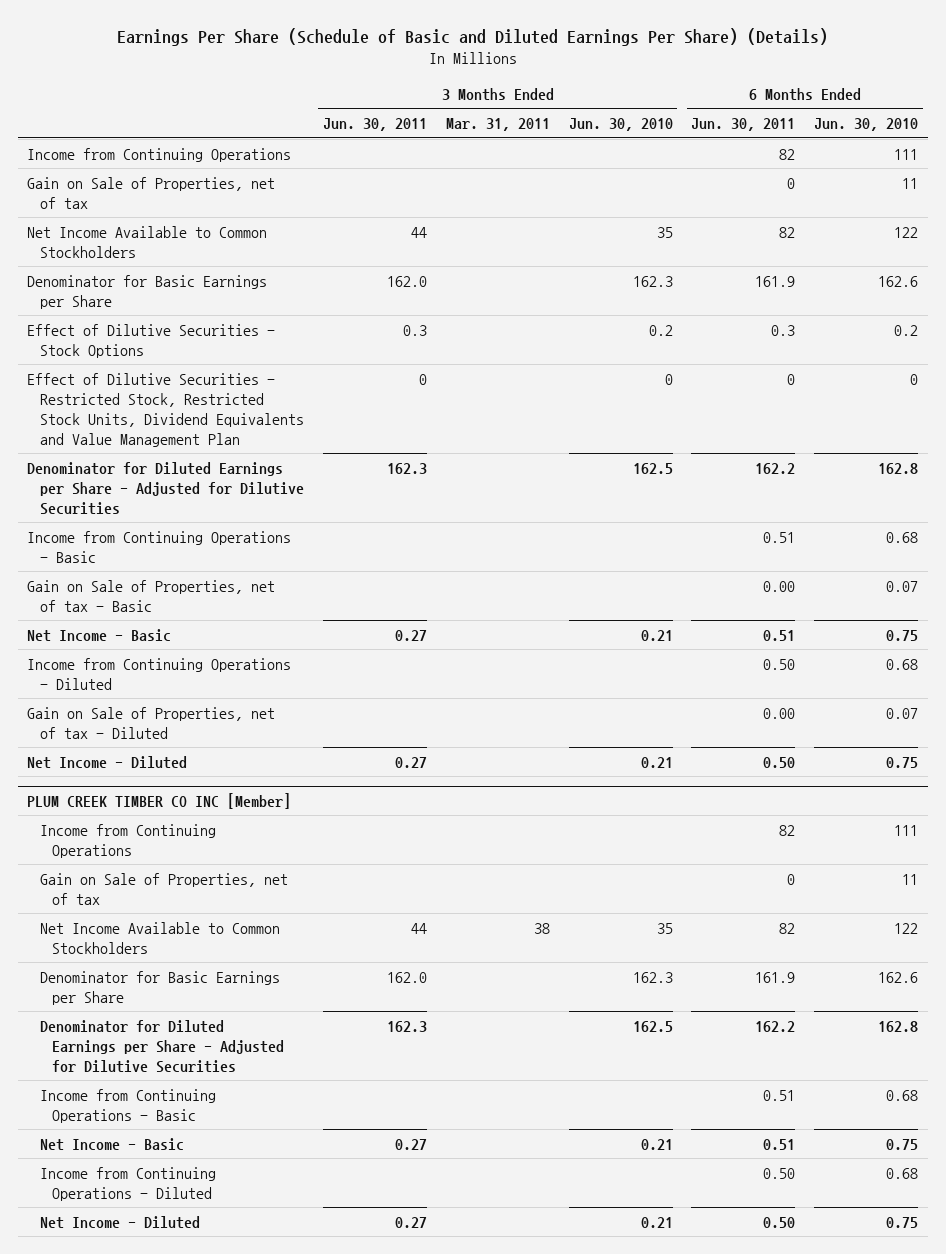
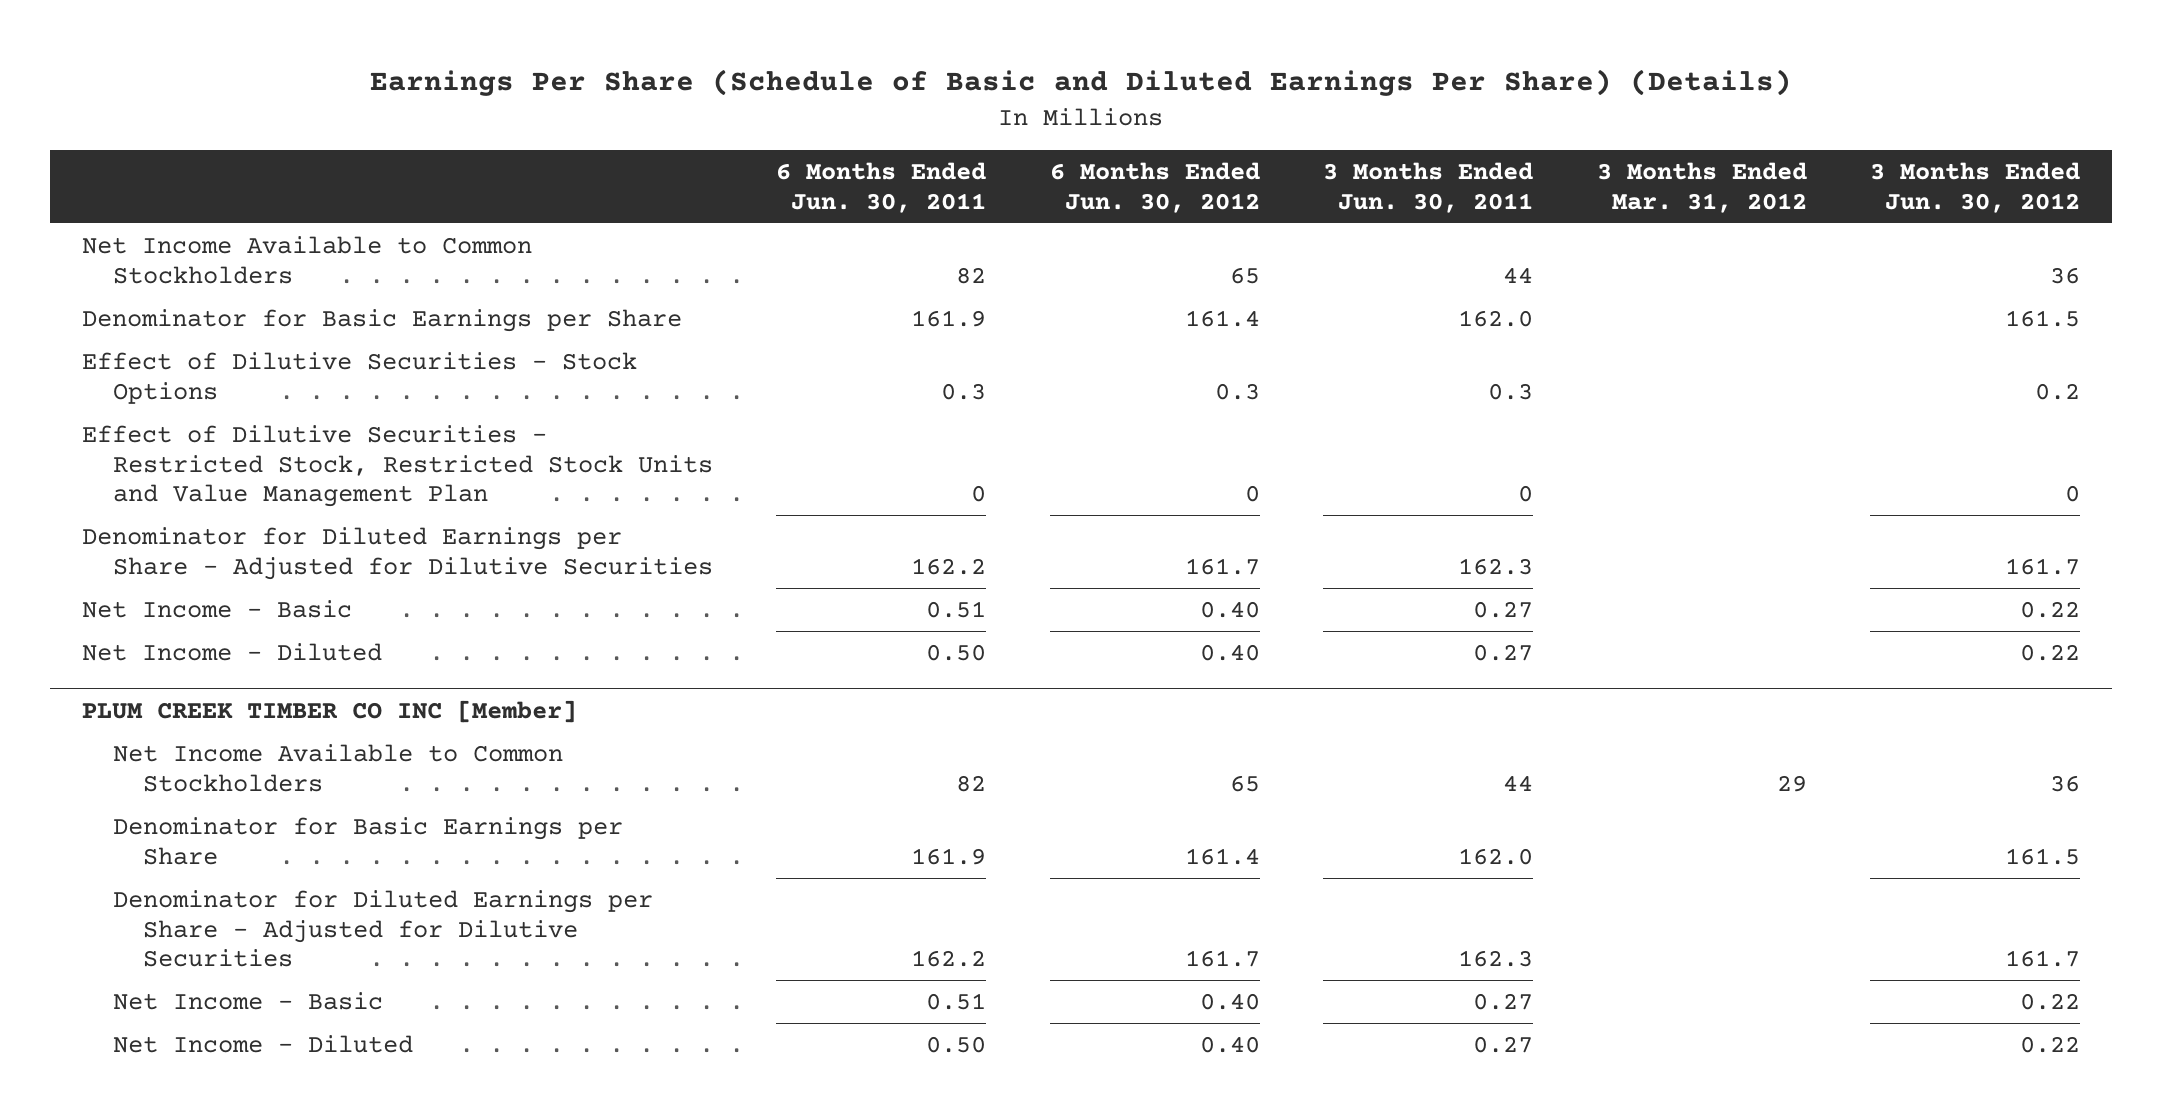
- | 3 Months Ended Jun. 30, 2011 | 3 Months Ended Mar. 31, 2011 | 3 Months Ended Jun. 30, 2010 | 6 Months Ended Jun. 30, 2011 | 6 Months Ended Jun. 30, 2010
+ | 6 Months Ended Jun. 30, 2011 | 6 Months Ended Jun. 30, 2012 | 3 Months Ended Jun. 30, 2011 | 3 Months Ended Mar. 31, 2012 | 3 Months Ended Jun. 30, 2012
- Income from Continuing Operations | | | | 82 | 111
- Gain on Sale of Properties, net of tax | | | | 0 | 11
- Effect of Dilutive Securities - Restricted Stock, Restricted Stock Units, Dividend Equivalents and Value Management Plan | 0 | | 0 | 0 | 0
+ Effect of Dilutive Securities - Restricted Stock, Restricted Stock Units and Value Management Plan | 0 | 0 | 0 | | 0
- Income from Continuing Operations - Basic | | | | 0.51 | 0.68
- Gain on Sale of Properties, net of tax - Basic | | | | 0.00 | 0.07
- Income from Continuing Operations - Diluted | | | | 0.50 | 0.68
- Gain on Sale of Properties, net of tax - Diluted | | | | 0.00 | 0.07
@ PLUM CREEK TIMBER CO INC [Member]
- Income from Continuing Operations | | | | 82 | 111
- Gain on Sale of Properties, net of tax | | | | 0 | 11
- Income from Continuing Operations - Basic | | | | 0.51 | 0.68
- Income from Continuing Operations - Diluted | | | | 0.50 | 0.68

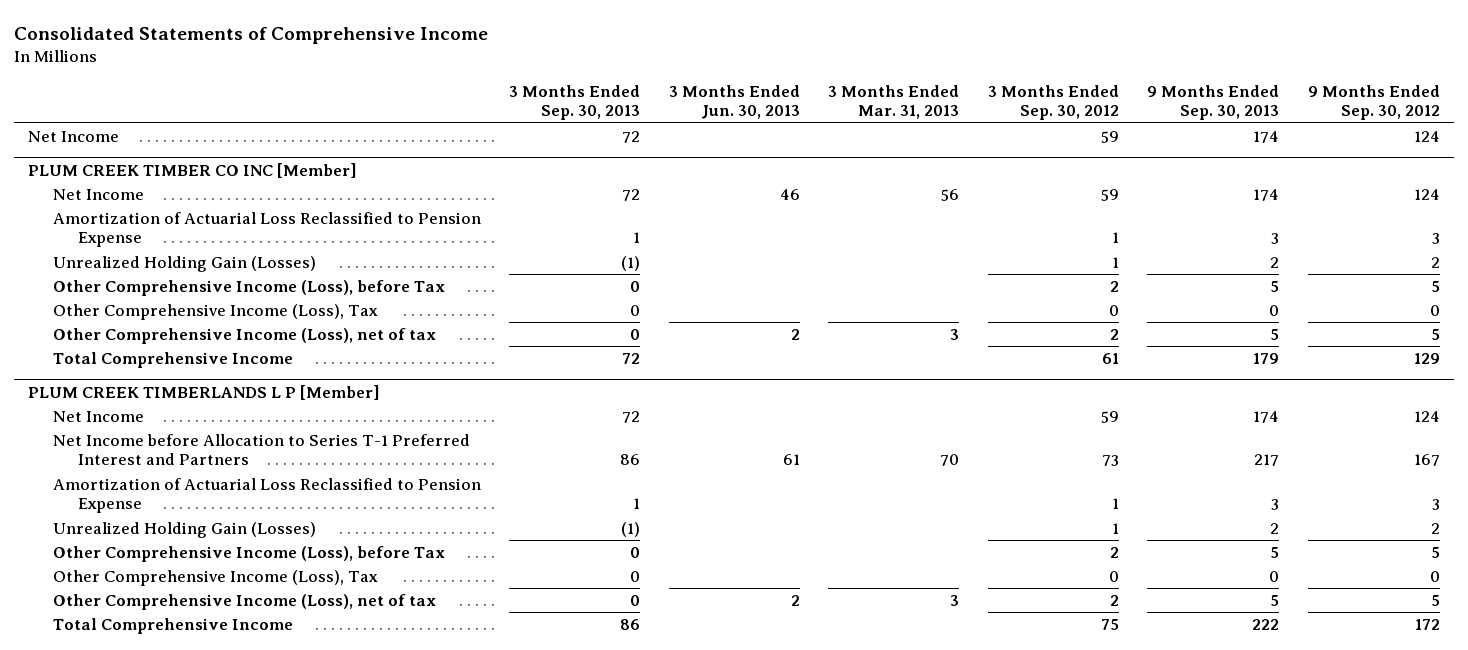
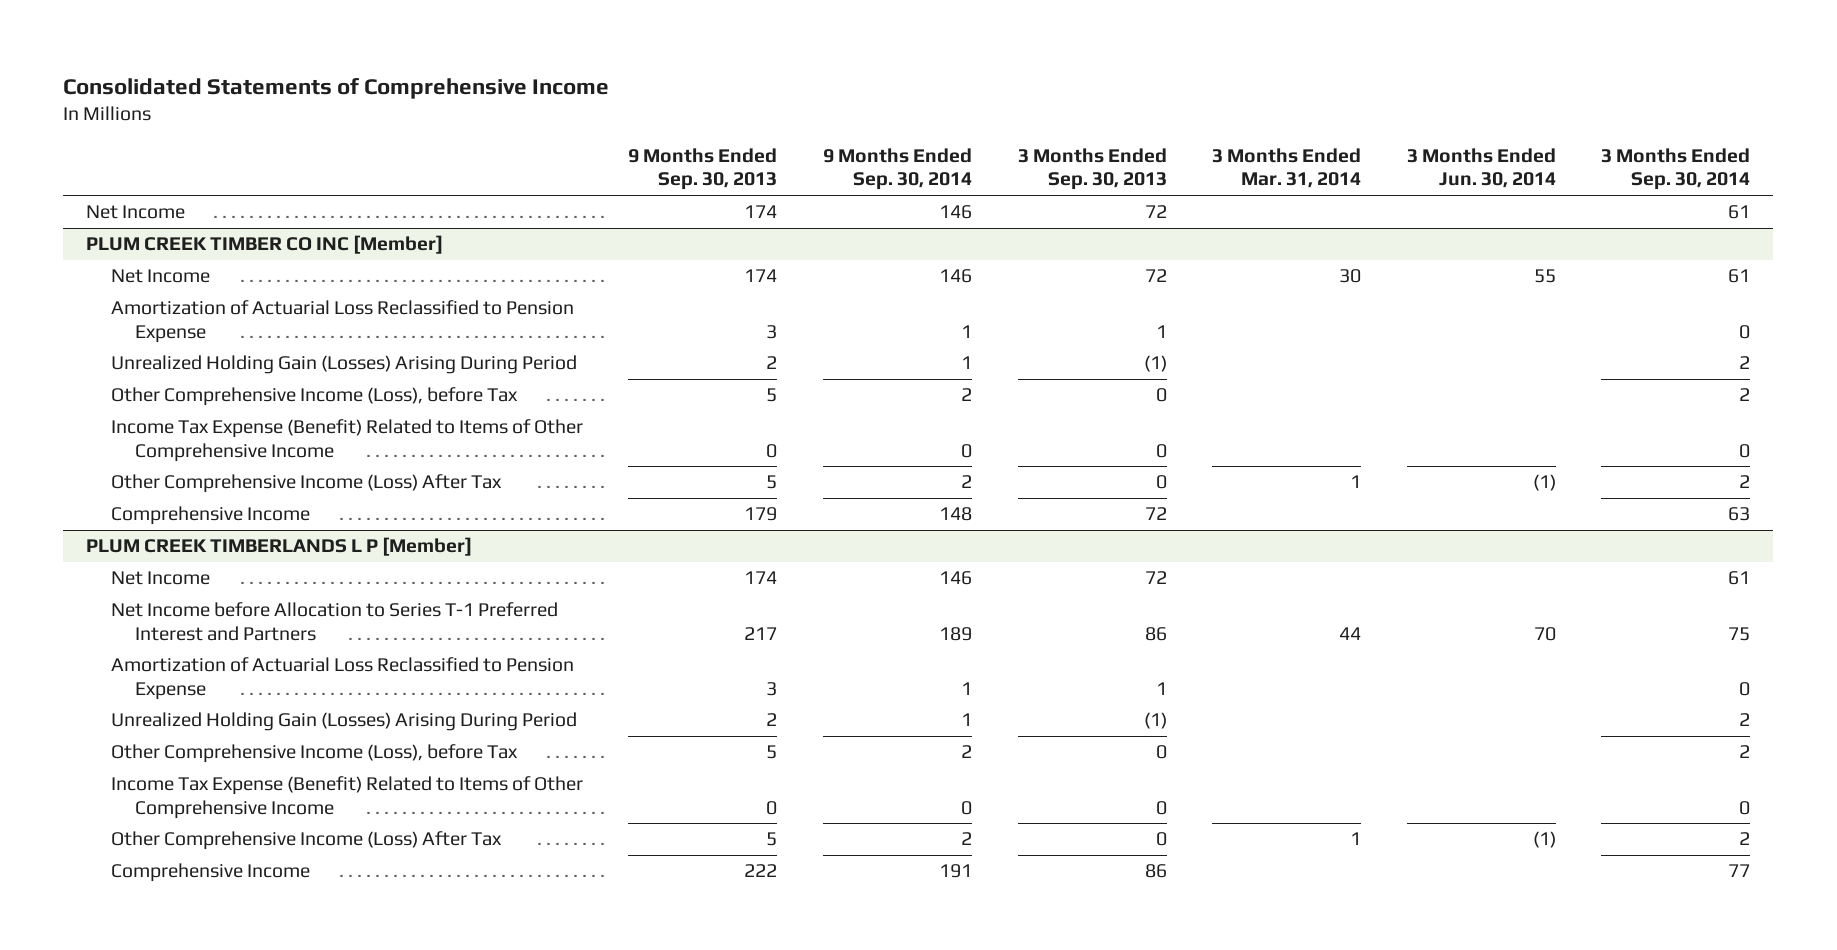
- | 3 Months Ended Sep. 30, 2013 | 3 Months Ended Jun. 30, 2013 | 3 Months Ended Mar. 31, 2013 | 3 Months Ended Sep. 30, 2012 | 9 Months Ended Sep. 30, 2013 | 9 Months Ended Sep. 30, 2012
+ | 9 Months Ended Sep. 30, 2013 | 9 Months Ended Sep. 30, 2014 | 3 Months Ended Sep. 30, 2013 | 3 Months Ended Mar. 31, 2014 | 3 Months Ended Jun. 30, 2014 | 3 Months Ended Sep. 30, 2014
@ PLUM CREEK TIMBER CO INC [Member]
- Unrealized Holding Gain (Losses) | (1) | | | 1 | 2 | 2
+ Unrealized Holding Gain (Losses) Arising During Period | 2 | 1 | (1) | | | 2
- Other Comprehensive Income (Loss), Tax | 0 | | | 0 | 0 | 0
- Other Comprehensive Income (Loss), net of tax | 0 | 2 | 3 | 2 | 5 | 5
- Total Comprehensive Income | 72 | | | 61 | 179 | 129
+ Income Tax Expense (Benefit) Related to Items of Other Comprehensive Income | 0 | 0 | 0 | | | 0
+ Other Comprehensive Income (Loss) After Tax | 5 | 2 | 0 | 1 | (1) | 2
+ Comprehensive Income | 179 | 148 | 72 | | | 63
@ PLUM CREEK TIMBERLANDS L P [Member]
- Unrealized Holding Gain (Losses) | (1) | | | 1 | 2 | 2
+ Unrealized Holding Gain (Losses) Arising During Period | 2 | 1 | (1) | | | 2
- Other Comprehensive Income (Loss), Tax | 0 | | | 0 | 0 | 0
- Other Comprehensive Income (Loss), net of tax | 0 | 2 | 3 | 2 | 5 | 5
- Total Comprehensive Income | 86 | | | 75 | 222 | 172
+ Income Tax Expense (Benefit) Related to Items of Other Comprehensive Income | 0 | 0 | 0 | | | 0
+ Other Comprehensive Income (Loss) After Tax | 5 | 2 | 0 | 1 | (1) | 2
+ Comprehensive Income | 222 | 191 | 86 | | | 77

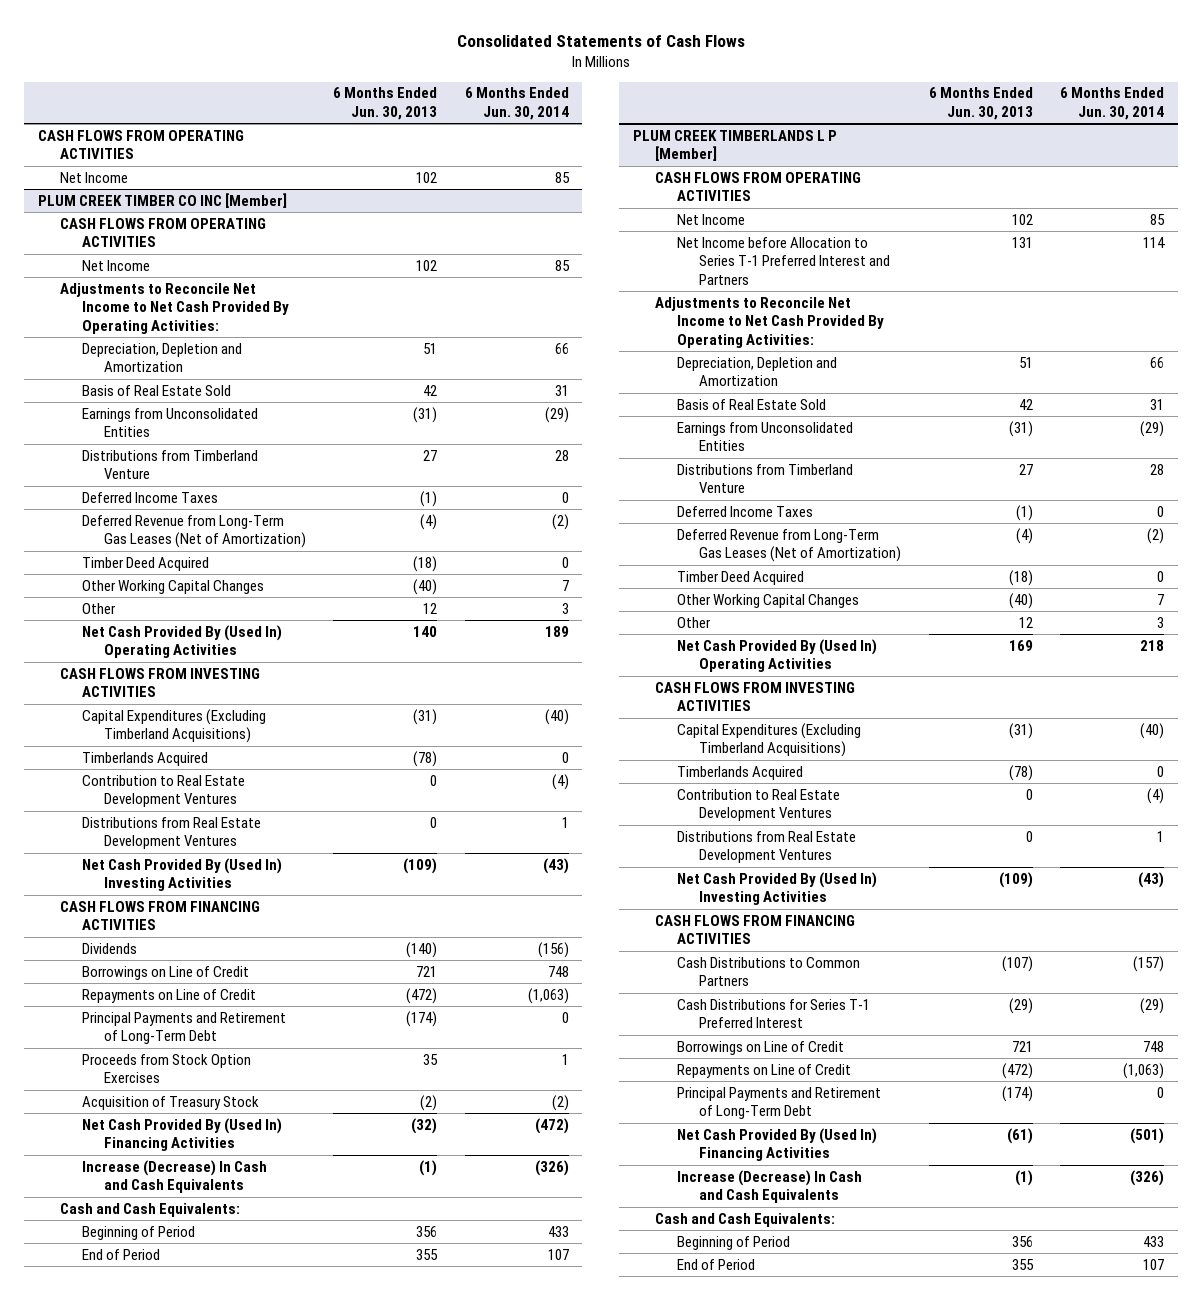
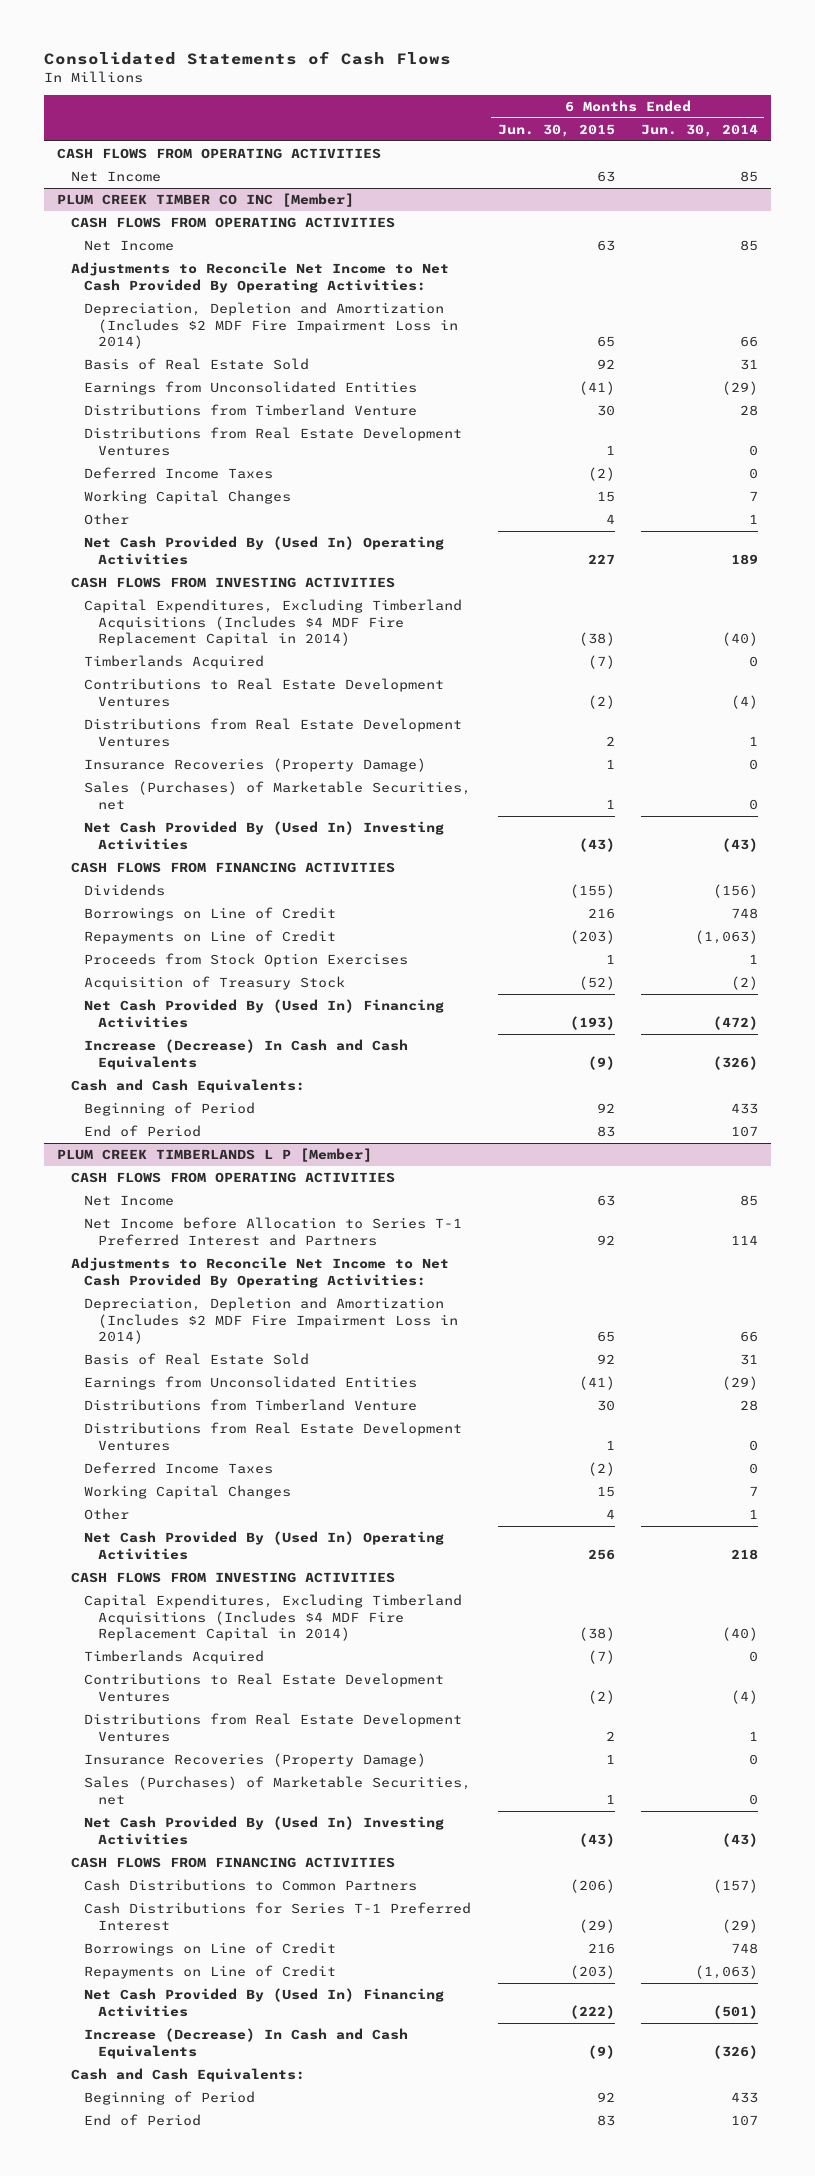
- | 6 Months Ended Jun. 30, 2013 | 6 Months Ended Jun. 30, 2014
+ | 6 Months Ended Jun. 30, 2015 | 6 Months Ended Jun. 30, 2014
@ PLUM CREEK TIMBER CO INC [Member]
- Depreciation, Depletion and Amortization | 51 | 66
+ Depreciation, Depletion and Amortization (Includes $2 MDF Fire Impairment Loss in 2014) | 65 | 66
+ Distributions from Real Estate Development Ventures | 1 | 0
- Deferred Revenue from Long-Term Gas Leases (Net of Amortization) | (4) | (2)
- Timber Deed Acquired | (18) | 0
- Other Working Capital Changes | (40) | 7
- Other | 12 | 3
+ Working Capital Changes | 15 | 7
+ Other | 4 | 1
- Capital Expenditures (Excluding Timberland Acquisitions) | (31) | (40)
+ Capital Expenditures, Excluding Timberland Acquisitions (Includes $4 MDF Fire Replacement Capital in 2014) | (38) | (40)
- Contribution to Real Estate Development Ventures | 0 | (4)
+ Contributions to Real Estate Development Ventures | (2) | (4)
+ Insurance Recoveries (Property Damage) | 1 | 0
+ Sales (Purchases) of Marketable Securities, net | 1 | 0
- Principal Payments and Retirement of Long-Term Debt | (174) | 0
@ PLUM CREEK TIMBERLANDS L P [Member]
- Depreciation, Depletion and Amortization | 51 | 66
+ Depreciation, Depletion and Amortization (Includes $2 MDF Fire Impairment Loss in 2014) | 65 | 66
+ Distributions from Real Estate Development Ventures | 1 | 0
- Deferred Revenue from Long-Term Gas Leases (Net of Amortization) | (4) | (2)
- Timber Deed Acquired | (18) | 0
- Other Working Capital Changes | (40) | 7
- Other | 12 | 3
+ Working Capital Changes | 15 | 7
+ Other | 4 | 1
- Capital Expenditures (Excluding Timberland Acquisitions) | (31) | (40)
+ Capital Expenditures, Excluding Timberland Acquisitions (Includes $4 MDF Fire Replacement Capital in 2014) | (38) | (40)
- Contribution to Real Estate Development Ventures | 0 | (4)
+ Contributions to Real Estate Development Ventures | (2) | (4)
+ Insurance Recoveries (Property Damage) | 1 | 0
+ Sales (Purchases) of Marketable Securities, net | 1 | 0
- Principal Payments and Retirement of Long-Term Debt | (174) | 0

